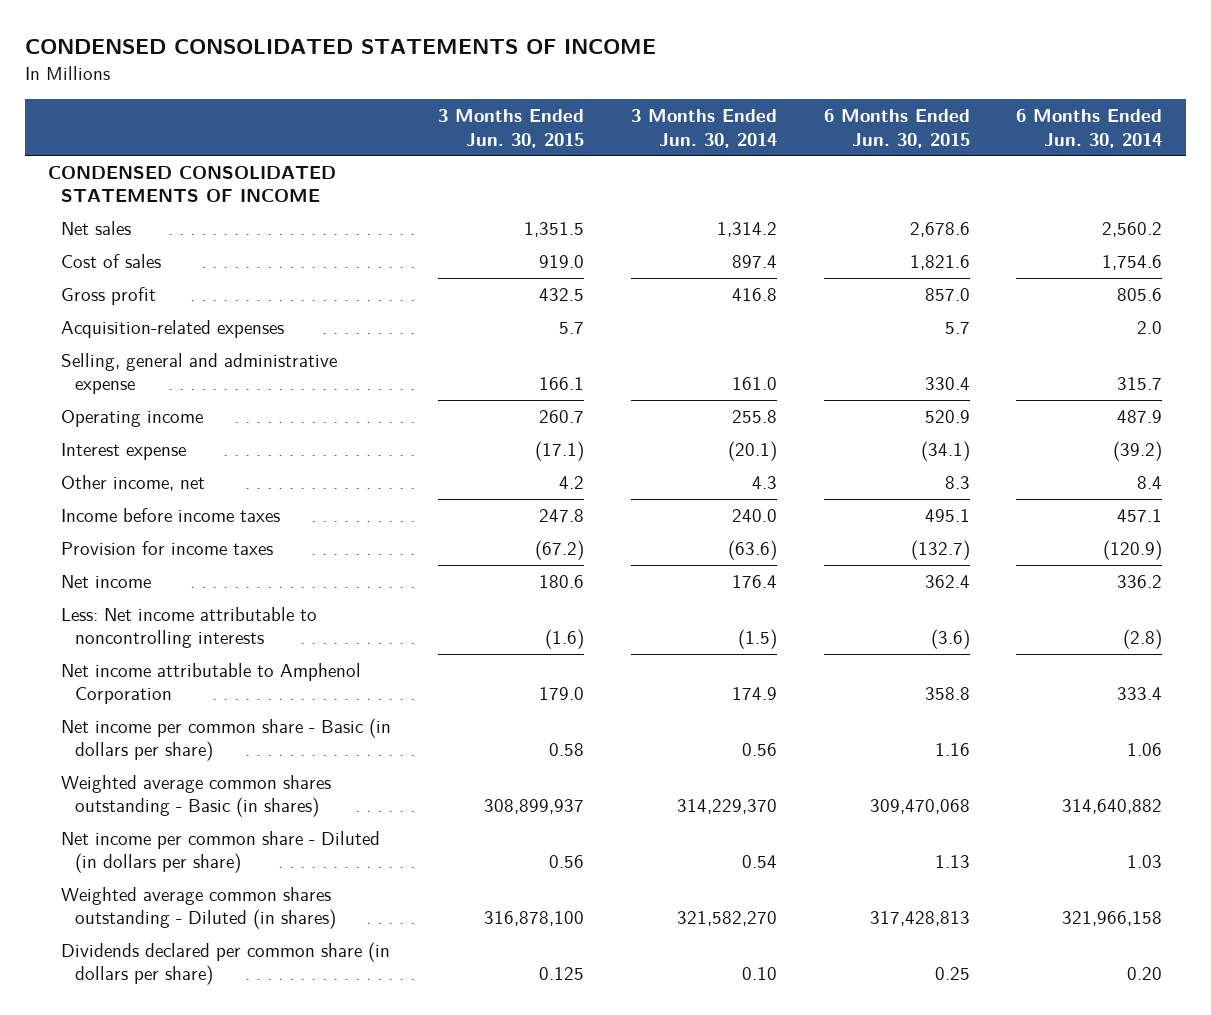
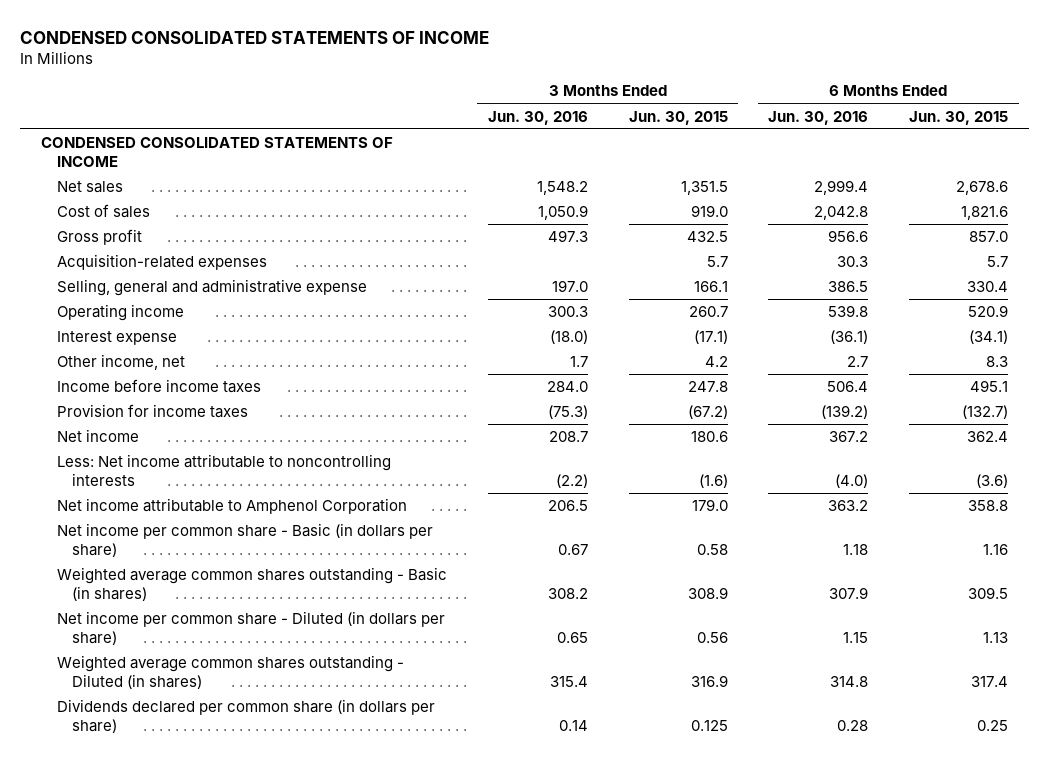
- | 3 Months Ended Jun. 30, 2015 | 3 Months Ended Jun. 30, 2014 | 6 Months Ended Jun. 30, 2015 | 6 Months Ended Jun. 30, 2014
+ | 3 Months Ended Jun. 30, 2016 | 3 Months Ended Jun. 30, 2015 | 6 Months Ended Jun. 30, 2016 | 6 Months Ended Jun. 30, 2015
- Weighted average common shares outstanding - Basic (in shares) | 308,899,937 | 314,229,370 | 309,470,068 | 314,640,882
+ Weighted average common shares outstanding - Basic (in shares) | 308.2 | 308.9 | 307.9 | 309.5
- Weighted average common shares outstanding - Diluted (in shares) | 316,878,100 | 321,582,270 | 317,428,813 | 321,966,158
+ Weighted average common shares outstanding - Diluted (in shares) | 315.4 | 316.9 | 314.8 | 317.4

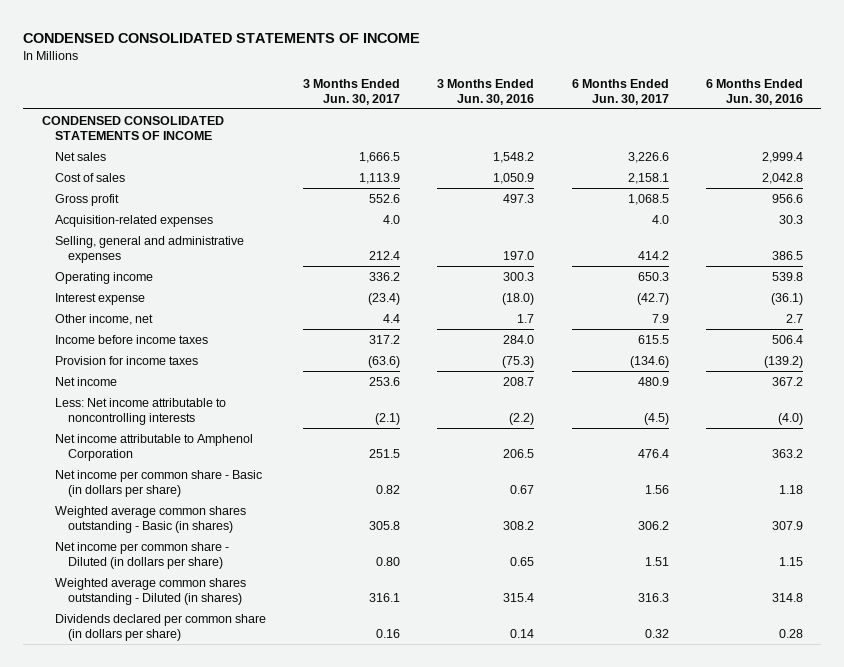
- | 3 Months Ended Jun. 30, 2016 | 3 Months Ended Jun. 30, 2015 | 6 Months Ended Jun. 30, 2016 | 6 Months Ended Jun. 30, 2015
+ | 3 Months Ended Jun. 30, 2017 | 3 Months Ended Jun. 30, 2016 | 6 Months Ended Jun. 30, 2017 | 6 Months Ended Jun. 30, 2016
- Selling, general and administrative expense | 197.0 | 166.1 | 386.5 | 330.4
+ Selling, general and administrative expenses | 212.4 | 197.0 | 414.2 | 386.5

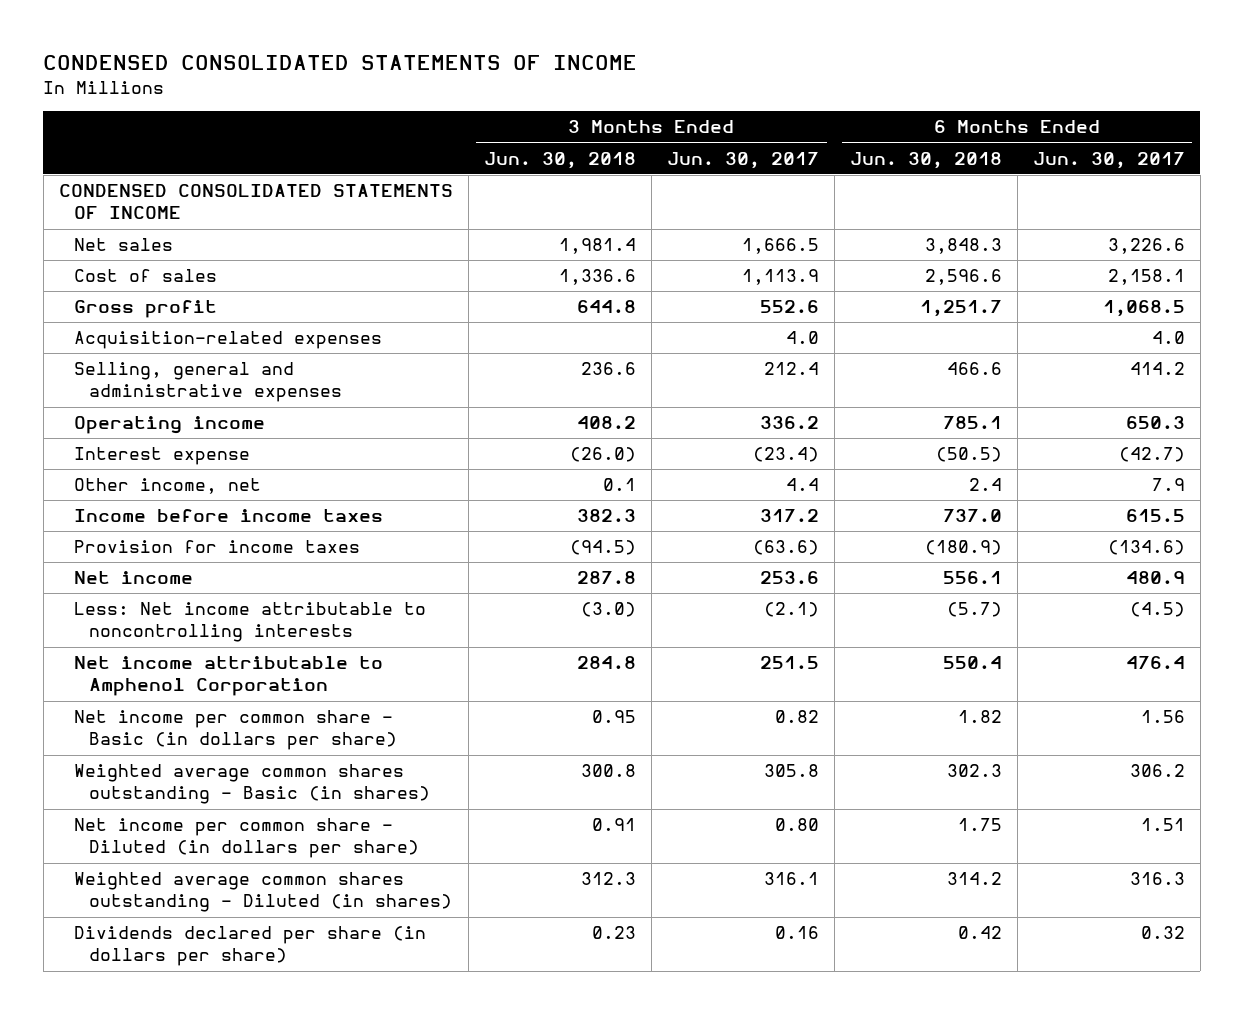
- | 3 Months Ended Jun. 30, 2017 | 3 Months Ended Jun. 30, 2016 | 6 Months Ended Jun. 30, 2017 | 6 Months Ended Jun. 30, 2016
+ | 3 Months Ended Jun. 30, 2018 | 3 Months Ended Jun. 30, 2017 | 6 Months Ended Jun. 30, 2018 | 6 Months Ended Jun. 30, 2017
- Dividends declared per common share (in dollars per share) | 0.16 | 0.14 | 0.32 | 0.28
+ Dividends declared per share (in dollars per share) | 0.23 | 0.16 | 0.42 | 0.32

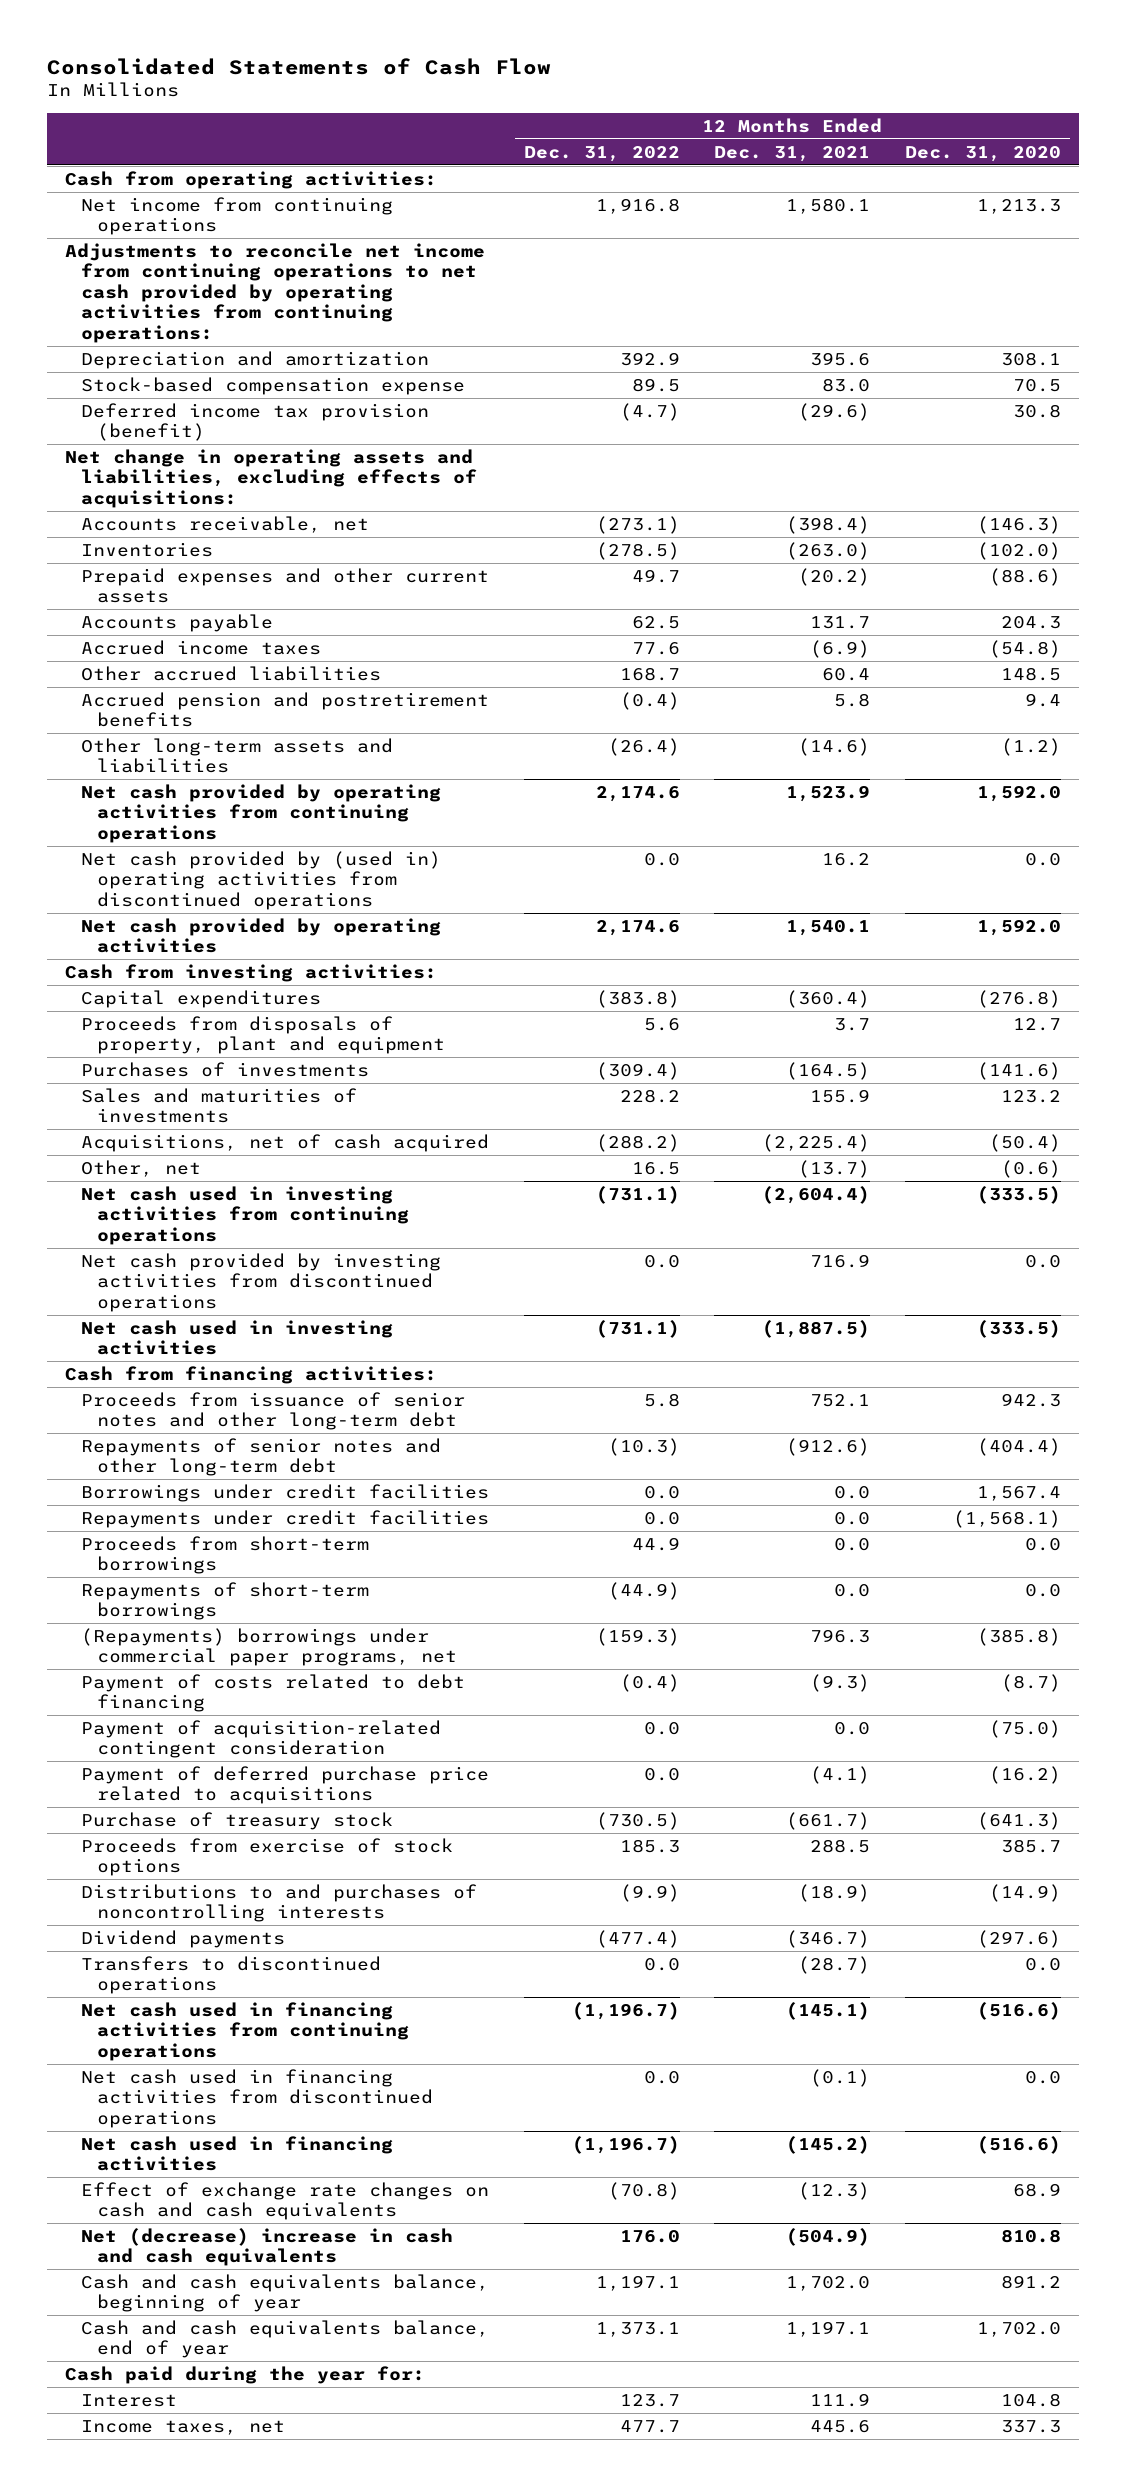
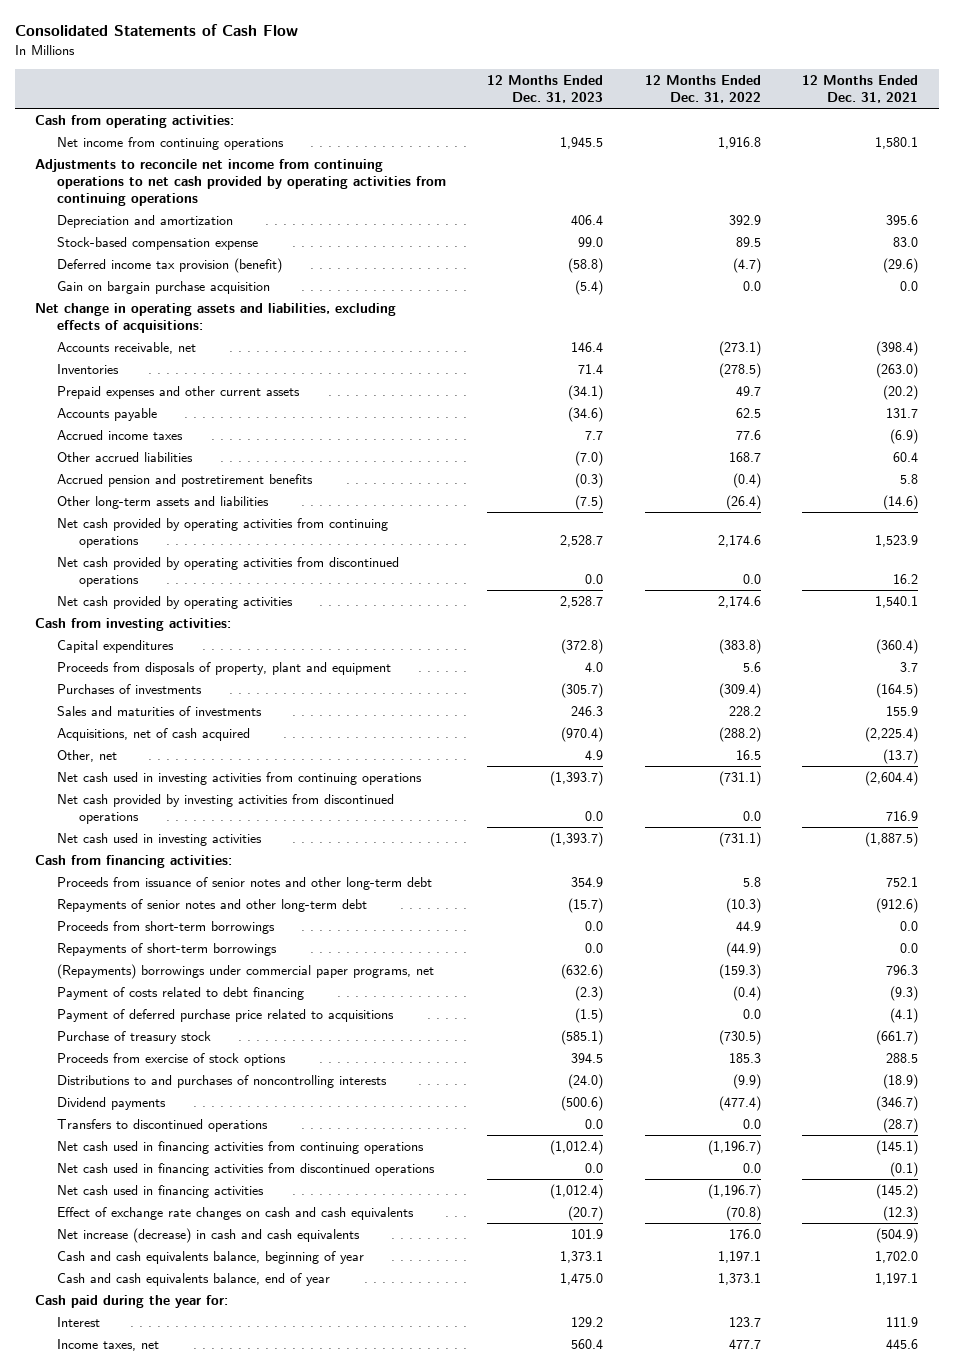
- | 12 Months Ended Dec. 31, 2022 | 12 Months Ended Dec. 31, 2021 | 12 Months Ended Dec. 31, 2020
+ | 12 Months Ended Dec. 31, 2023 | 12 Months Ended Dec. 31, 2022 | 12 Months Ended Dec. 31, 2021
- Adjustments to reconcile net income from continuing operations to net cash provided by operating activities from continuing operations:
+ Adjustments to reconcile net income from continuing operations to net cash provided by operating activities from continuing operations
+ Gain on bargain purchase acquisition | (5.4) | 0.0 | 0.0
- Net cash provided by (used in) operating activities from discontinued operations | 0.0 | 16.2 | 0.0
+ Net cash provided by operating activities from discontinued operations | 0.0 | 0.0 | 16.2
- Borrowings under credit facilities | 0.0 | 0.0 | 1,567.4
- Repayments under credit facilities | 0.0 | 0.0 | (1,568.1)
- Payment of acquisition-related contingent consideration | 0.0 | 0.0 | (75.0)
- Net (decrease) increase in cash and cash equivalents | 176.0 | (504.9) | 810.8
+ Net increase (decrease) in cash and cash equivalents | 101.9 | 176.0 | (504.9)

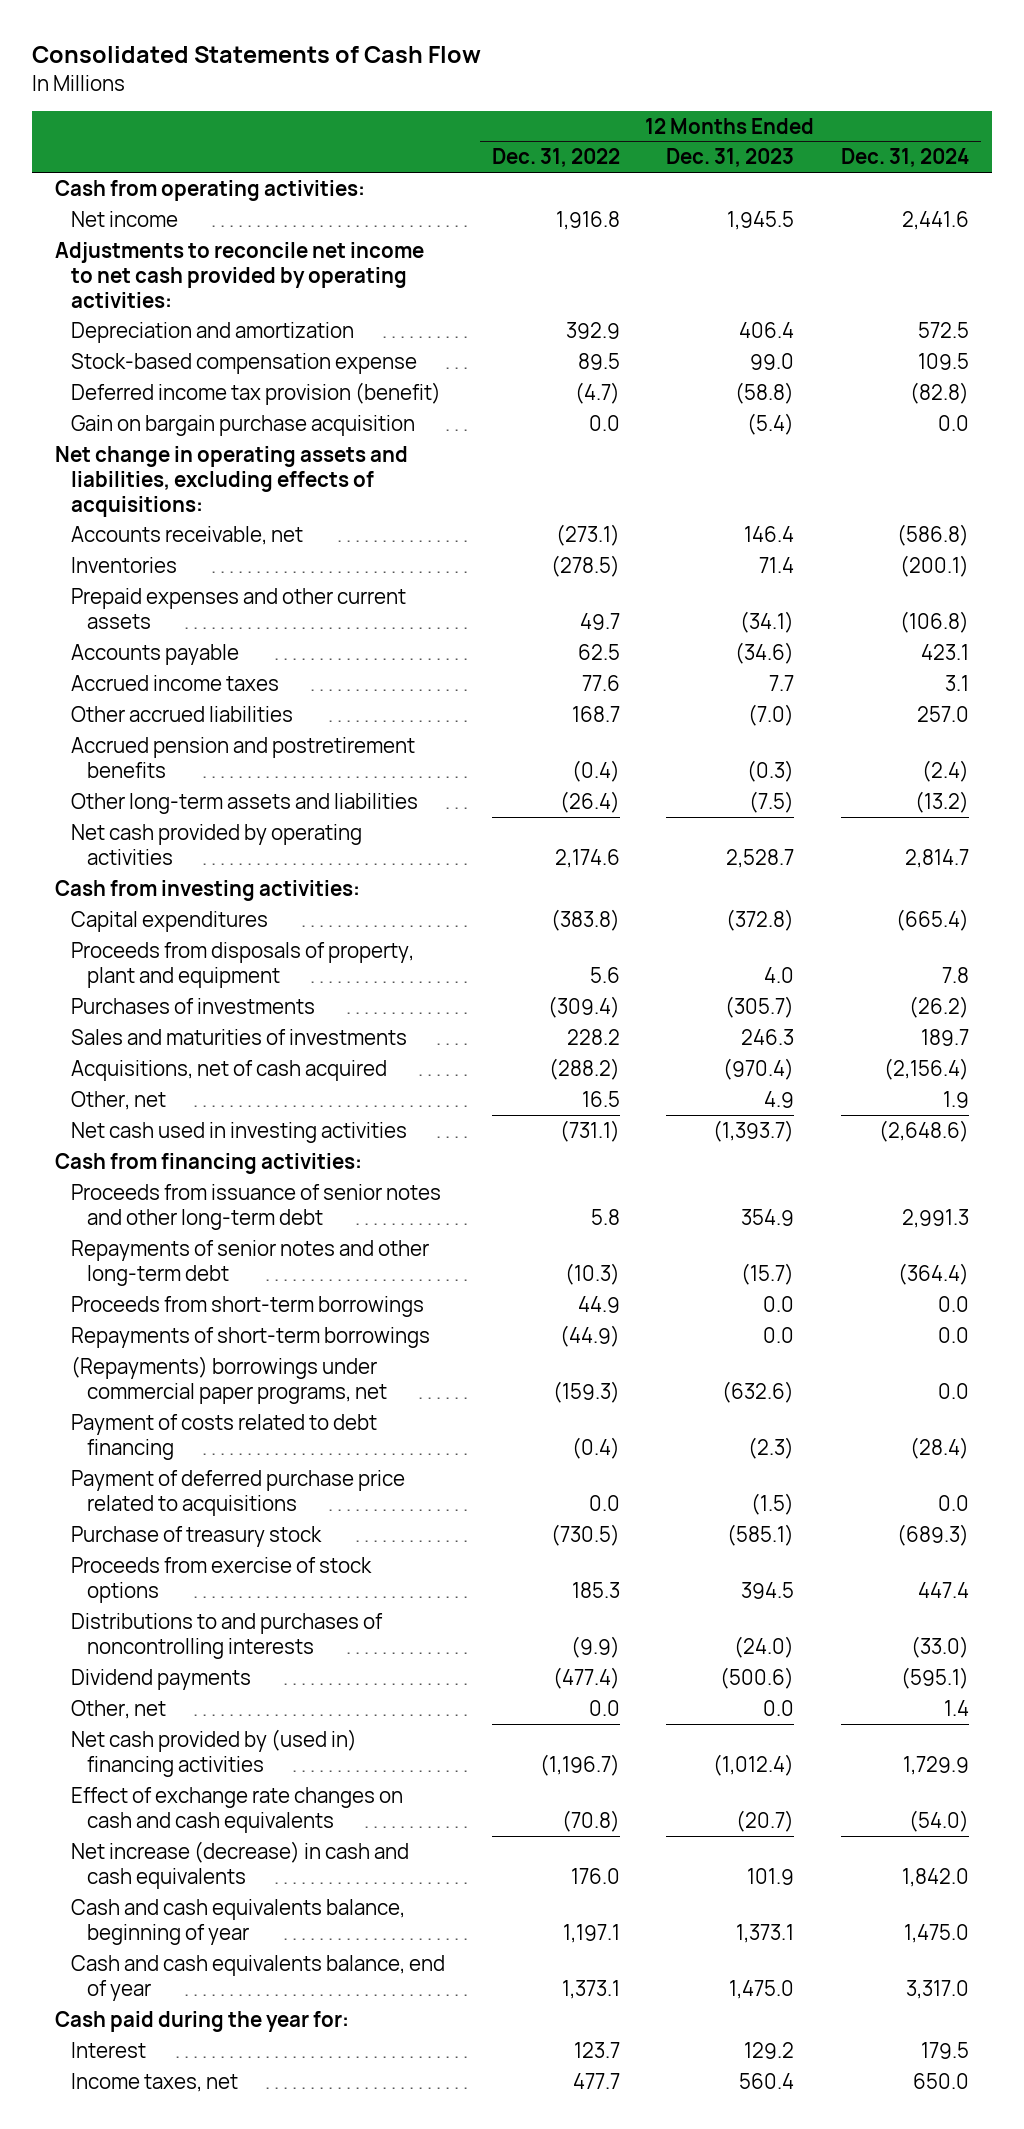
- | 12 Months Ended Dec. 31, 2023 | 12 Months Ended Dec. 31, 2022 | 12 Months Ended Dec. 31, 2021
+ | 12 Months Ended Dec. 31, 2022 | 12 Months Ended Dec. 31, 2023 | 12 Months Ended Dec. 31, 2024
- Net income from continuing operations | 1,945.5 | 1,916.8 | 1,580.1
- Adjustments to reconcile net income from continuing operations to net cash provided by operating activities from continuing operations
+ Net income | 1,916.8 | 1,945.5 | 2,441.6
+ Adjustments to reconcile net income to net cash provided by operating activities:
- Net cash provided by operating activities from continuing operations | 2,528.7 | 2,174.6 | 1,523.9
- Net cash provided by operating activities from discontinued operations | 0.0 | 0.0 | 16.2
- Net cash used in investing activities from continuing operations | (1,393.7) | (731.1) | (2,604.4)
- Net cash provided by investing activities from discontinued operations | 0.0 | 0.0 | 716.9
- Transfers to discontinued operations | 0.0 | 0.0 | (28.7)
- Net cash used in financing activities from continuing operations | (1,012.4) | (1,196.7) | (145.1)
- Net cash used in financing activities from discontinued operations | 0.0 | 0.0 | (0.1)
- Net cash used in financing activities | (1,012.4) | (1,196.7) | (145.2)
+ Other, net | 0.0 | 0.0 | 1.4
+ Net cash provided by (used in) financing activities | (1,196.7) | (1,012.4) | 1,729.9

